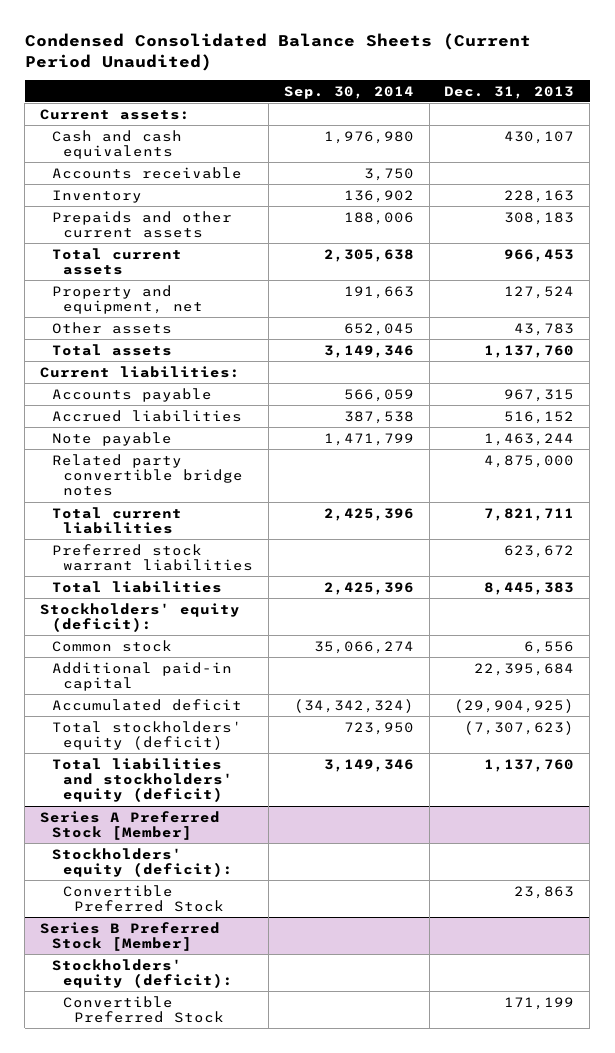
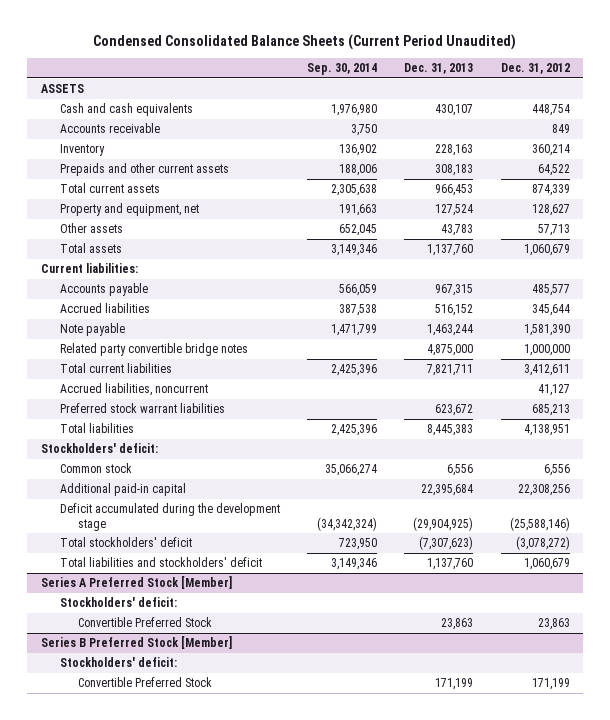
- | Sep. 30, 2014 | Dec. 31, 2013
+ | Sep. 30, 2014 | Dec. 31, 2013 | Dec. 31, 2012
- Current assets:
+ ASSETS
+ Accrued liabilities, noncurrent | | | 41,127
- Stockholders' equity (deficit):
+ Stockholders' deficit:
- Accumulated deficit | (34,342,324) | (29,904,925)
- Total stockholders' equity (deficit) | 723,950 | (7,307,623)
- Total liabilities and stockholders' equity (deficit) | 3,149,346 | 1,137,760
+ Deficit accumulated during the development stage | (34,342,324) | (29,904,925) | (25,588,146)
+ Total stockholders' deficit | 723,950 | (7,307,623) | (3,078,272)
+ Total liabilities and stockholders' deficit | 3,149,346 | 1,137,760 | 1,060,679
@ Series A Preferred Stock [Member]
- Stockholders' equity (deficit):
+ Stockholders' deficit:
@ Series B Preferred Stock [Member]
- Stockholders' equity (deficit):
+ Stockholders' deficit:

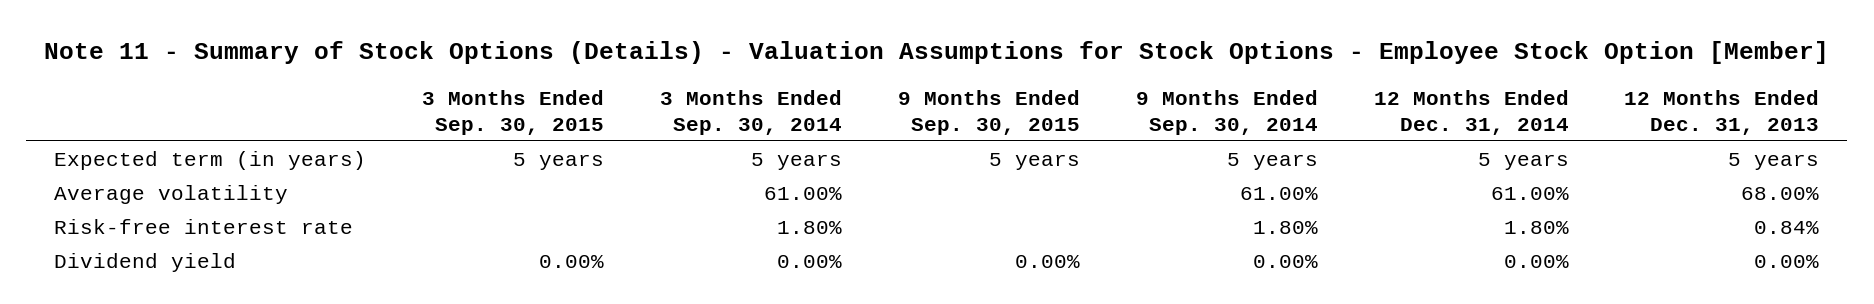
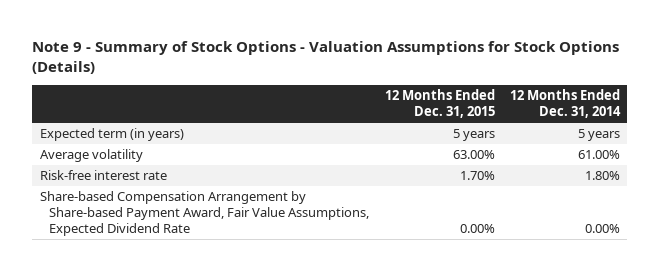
- Note 11 - Summary of Stock Options (Details) - Valuation Assumptions for Stock Options - Employee Stock Option [Member]
+ Note 9 - Summary of Stock Options - Valuation Assumptions for Stock Options (Details)
- | 3 Months Ended Sep. 30, 2015 | 3 Months Ended Sep. 30, 2014 | 9 Months Ended Sep. 30, 2015 | 9 Months Ended Sep. 30, 2014 | 12 Months Ended Dec. 31, 2014 | 12 Months Ended Dec. 31, 2013
+ | 12 Months Ended Dec. 31, 2015 | 12 Months Ended Dec. 31, 2014
- Dividend yield | 0.00% | 0.00% | 0.00% | 0.00% | 0.00% | 0.00%
+ Share-based Compensation Arrangement by Share-based Payment Award, Fair Value Assumptions, Expected Dividend Rate | 0.00% | 0.00%

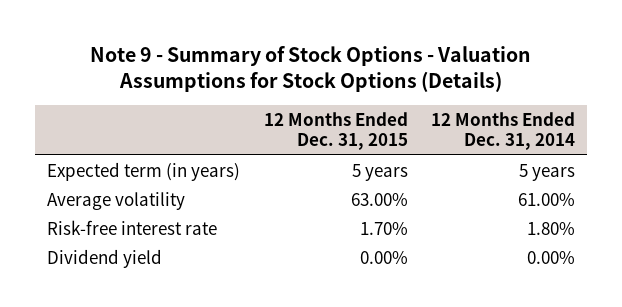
- Share-based Compensation Arrangement by Share-based Payment Award, Fair Value Assumptions, Expected Dividend Rate | 0.00% | 0.00%
+ Dividend yield | 0.00% | 0.00%

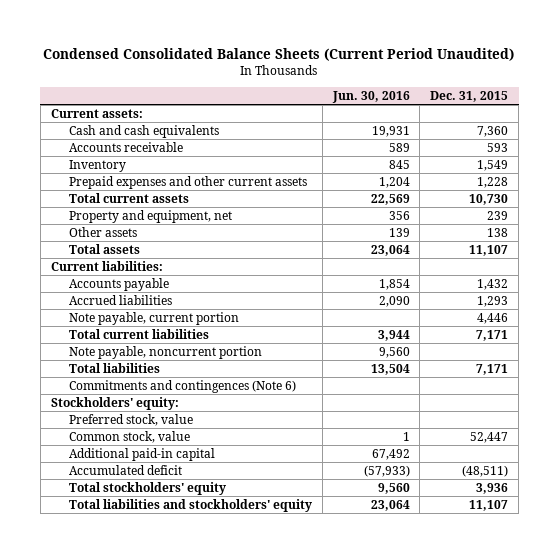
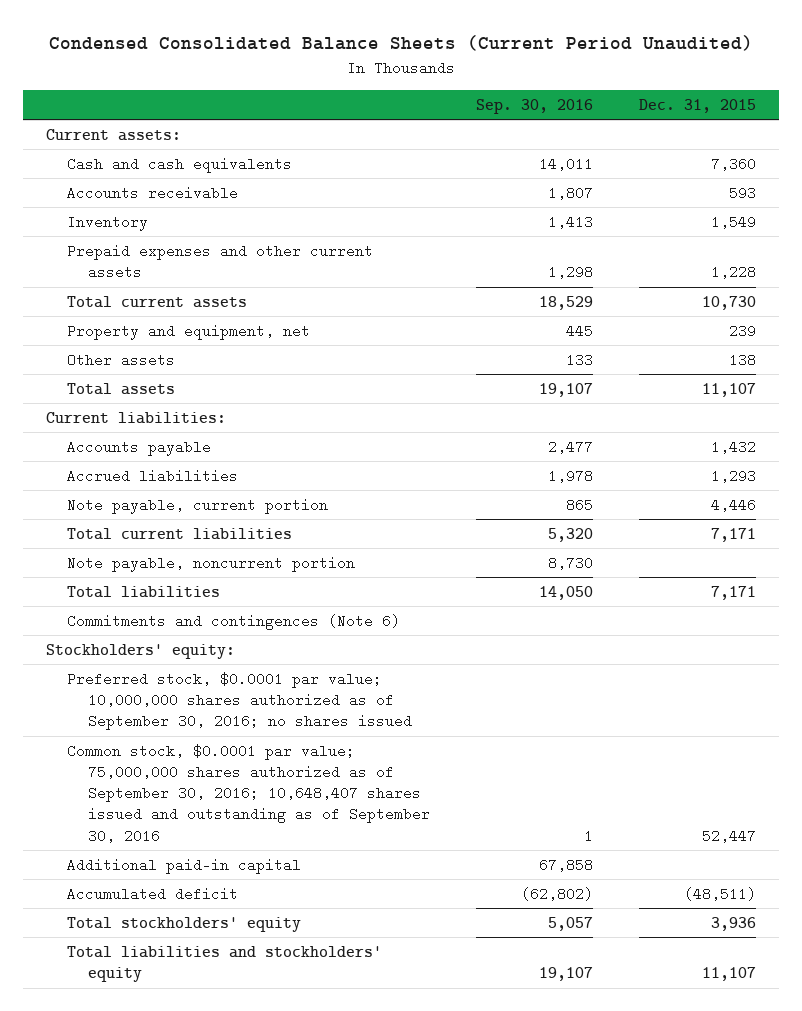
- | Jun. 30, 2016 | Dec. 31, 2015
+ | Sep. 30, 2016 | Dec. 31, 2015
- Preferred stock, value
- Common stock, value | 1 | 52,447
+ Preferred stock, $0.0001 par value; 10,000,000 shares authorized as of September 30, 2016; no shares issued
+ Common stock, $0.0001 par value; 75,000,000 shares authorized as of September 30, 2016; 10,648,407 shares issued and outstanding as of September 30, 2016 | 1 | 52,447

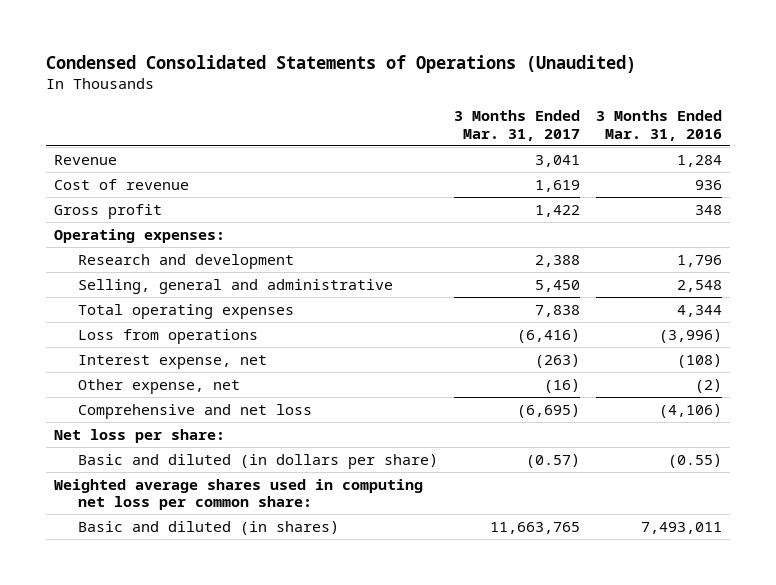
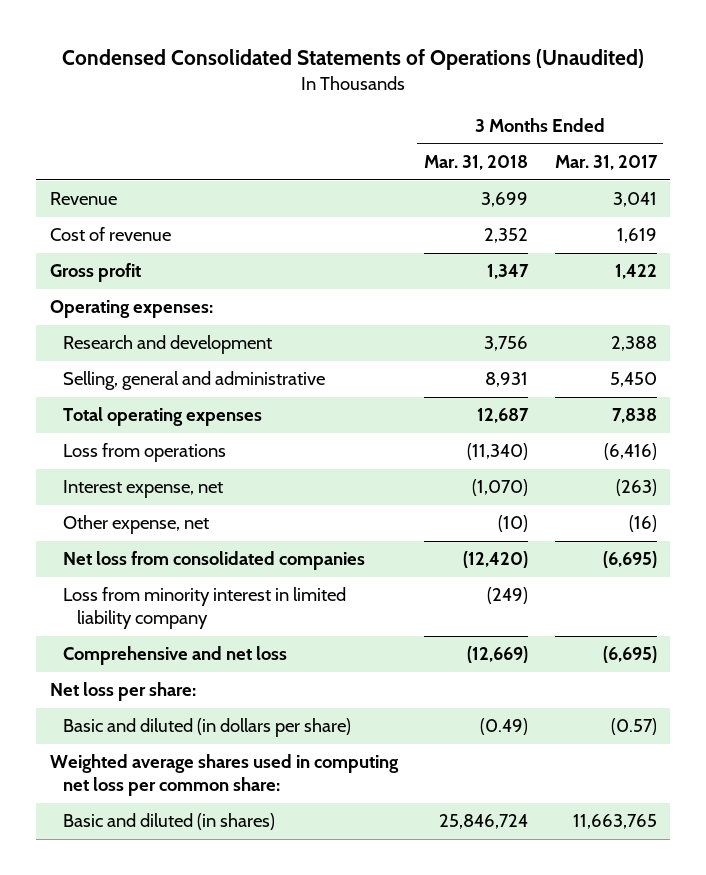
- | 3 Months Ended Mar. 31, 2017 | 3 Months Ended Mar. 31, 2016
+ | 3 Months Ended Mar. 31, 2018 | 3 Months Ended Mar. 31, 2017
+ Net loss from consolidated companies | (12,420) | (6,695)
+ Loss from minority interest in limited liability company | (249) |

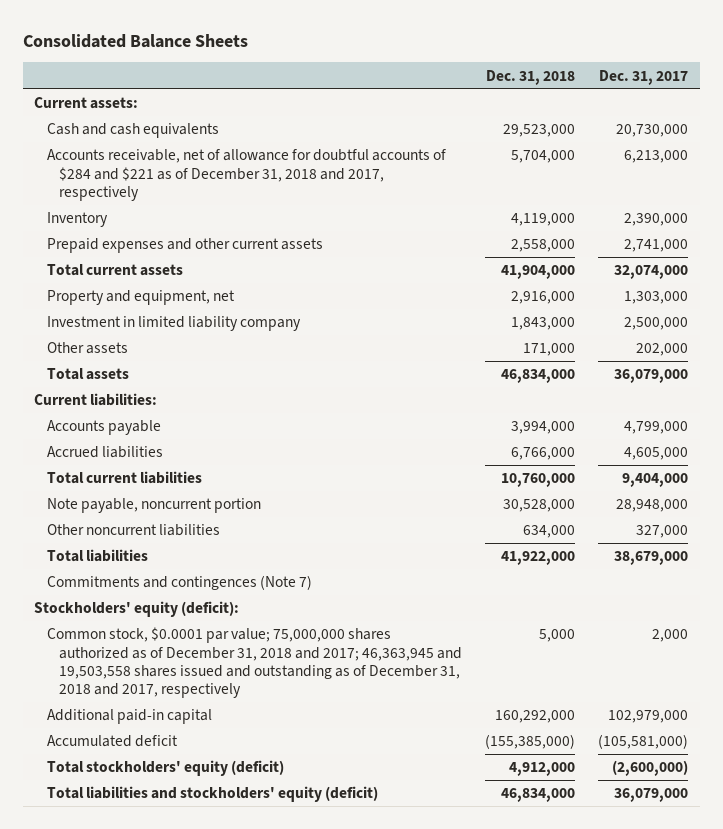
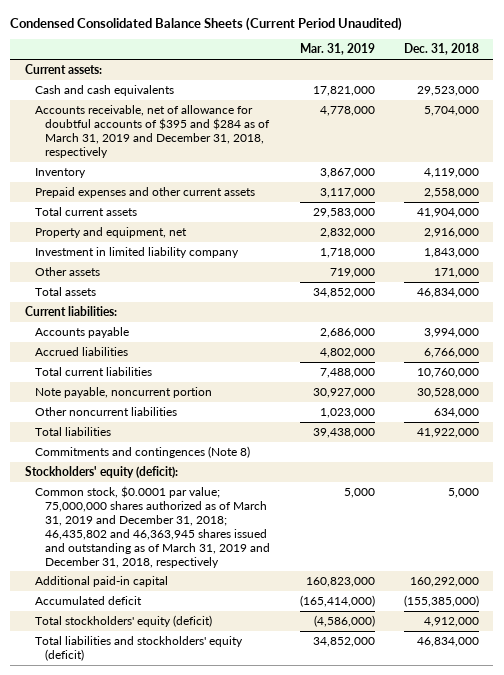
- Consolidated Balance Sheets
+ Condensed Consolidated Balance Sheets (Current Period Unaudited)
- | Dec. 31, 2018 | Dec. 31, 2017
+ | Mar. 31, 2019 | Dec. 31, 2018
- Accounts receivable, net of allowance for doubtful accounts of $284 and $221 as of December 31, 2018 and 2017, respectively | 5,704,000 | 6,213,000
+ Accounts receivable, net of allowance for doubtful accounts of $395 and $284 as of March 31, 2019 and December 31, 2018, respectively | 4,778,000 | 5,704,000
- Commitments and contingences (Note 7)
+ Commitments and contingences (Note 8)
- Common stock, $0.0001 par value; 75,000,000 shares authorized as of December 31, 2018 and 2017; 46,363,945 and 19,503,558 shares issued and outstanding as of December 31, 2018 and 2017, respectively | 5,000 | 2,000
+ Common stock, $0.0001 par value; 75,000,000 shares authorized as of March 31, 2019 and December 31, 2018; 46,435,802 and 46,363,945 shares issued and outstanding as of March 31, 2019 and December 31, 2018, respectively | 5,000 | 5,000

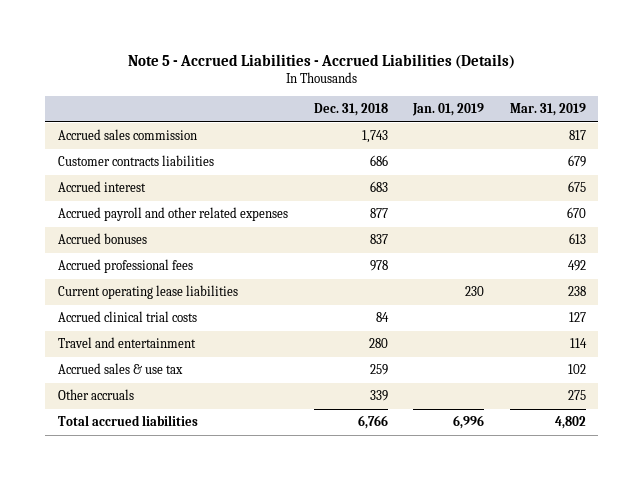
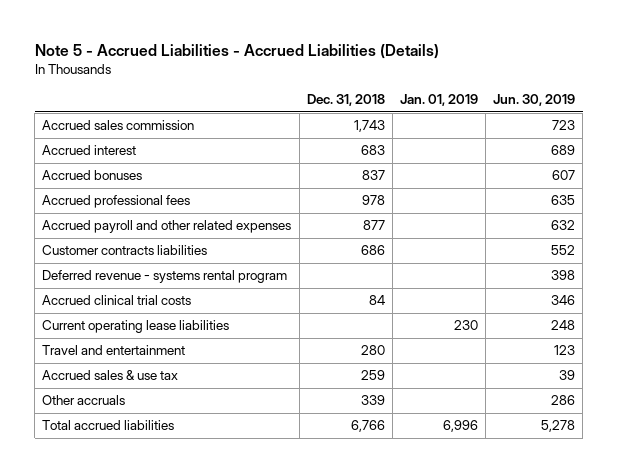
- | Dec. 31, 2018 | Jan. 01, 2019 | Mar. 31, 2019
+ | Dec. 31, 2018 | Jan. 01, 2019 | Jun. 30, 2019
moved down: Accrued payroll and other related expenses | 877 | | 632
moved down: Customer contracts liabilities | 686 | | 552
+ Deferred revenue - systems rental program | | | 398
moved down: Current operating lease liabilities | | 230 | 248

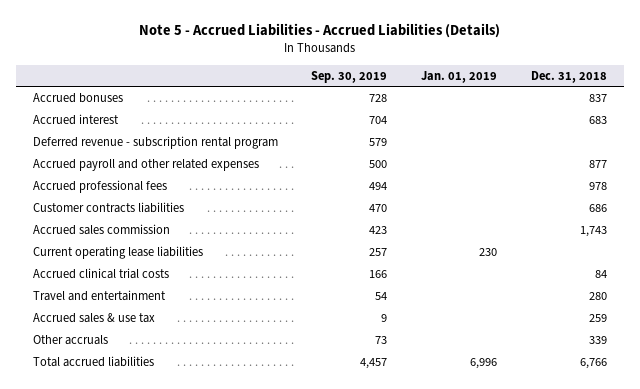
- | Dec. 31, 2018 | Jan. 01, 2019 | Jun. 30, 2019
+ | Sep. 30, 2019 | Jan. 01, 2019 | Dec. 31, 2018
moved down: Accrued interest | 704 | | 683
+ Deferred revenue - subscription rental program | 579 | |
moved down: Accrued professional fees | 494 | | 978
- Deferred revenue - systems rental program | | | 398
moved down: Accrued sales commission | 423 | | 1,743
moved down: Accrued clinical trial costs | 166 | | 84

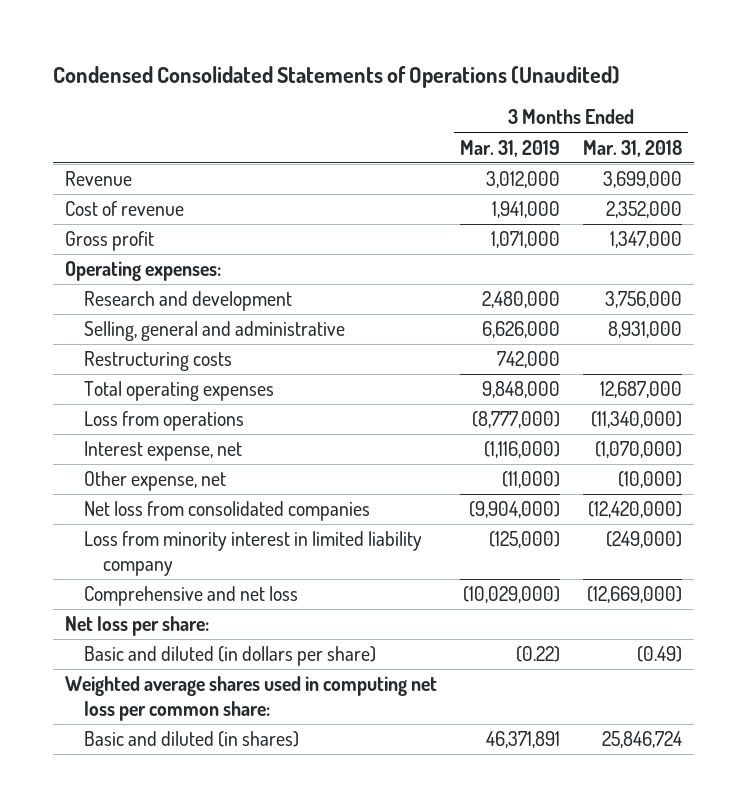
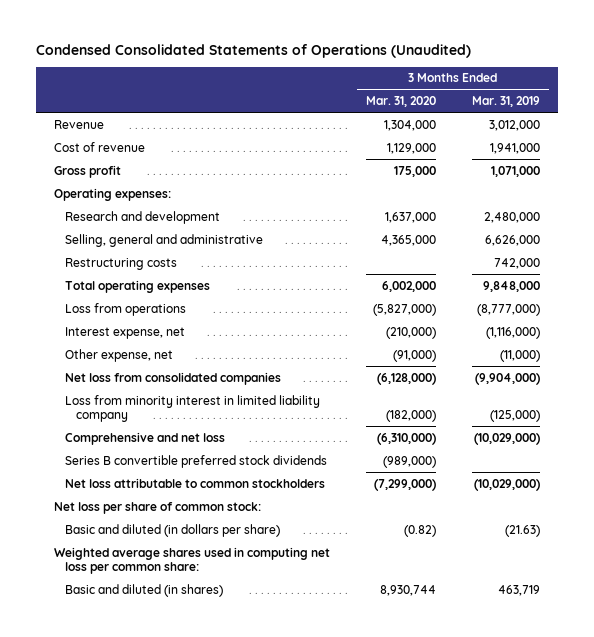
- | 3 Months Ended Mar. 31, 2019 | 3 Months Ended Mar. 31, 2018
+ | 3 Months Ended Mar. 31, 2020 | 3 Months Ended Mar. 31, 2019
- Net loss per share:
- Basic and diluted (in dollars per share) | (0.22) | (0.49)
+ Series B convertible preferred stock dividends | (989,000) |
+ Net loss attributable to common stockholders | (7,299,000) | (10,029,000)
+ Net loss per share of common stock:
+ Basic and diluted (in dollars per share) | (0.82) | (21.63)
- Basic and diluted (in shares) | 46,371,891 | 25,846,724
+ Basic and diluted (in shares) | 8,930,744 | 463,719

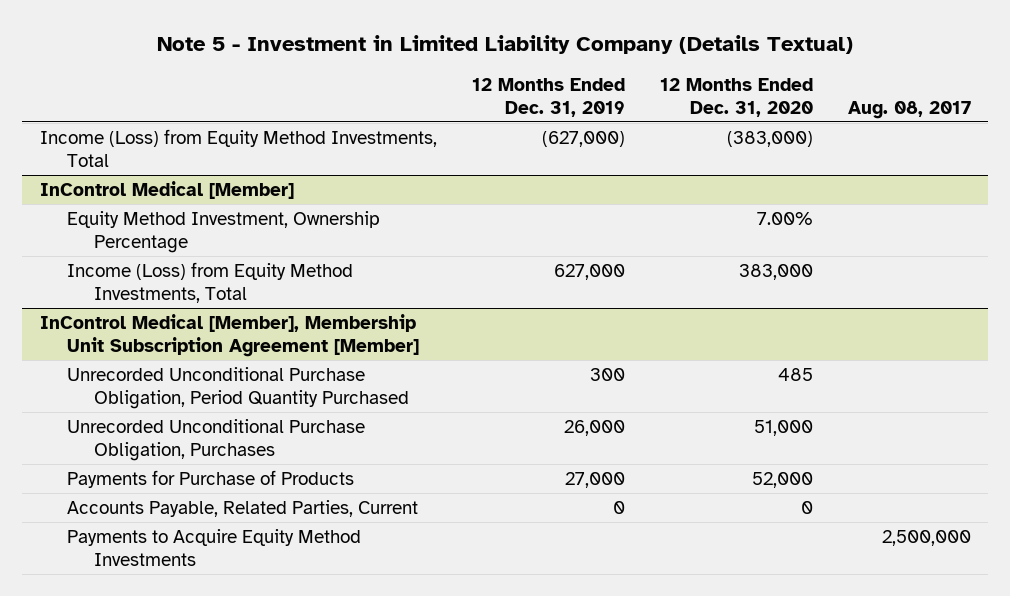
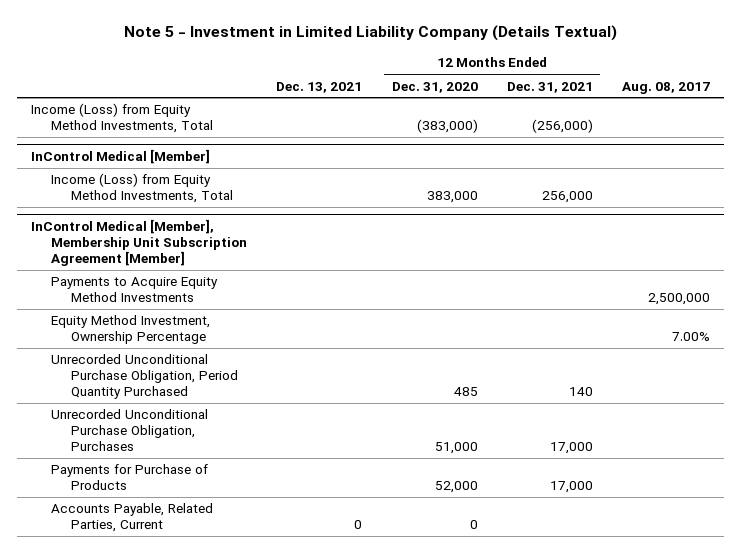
- | 12 Months Ended Dec. 31, 2019 | 12 Months Ended Dec. 31, 2020 | Aug. 08, 2017
+ | Dec. 13, 2021 | 12 Months Ended Dec. 31, 2020 | 12 Months Ended Dec. 31, 2021 | Aug. 08, 2017
@ InControl Medical [Member]
- Equity Method Investment, Ownership Percentage | | 7.00% |
@ InControl Medical [Member], Membership Unit Subscription Agreement [Member]
moved up: Payments to Acquire Equity Method Investments | | | | 2,500,000
+ Equity Method Investment, Ownership Percentage | | | | 7.00%

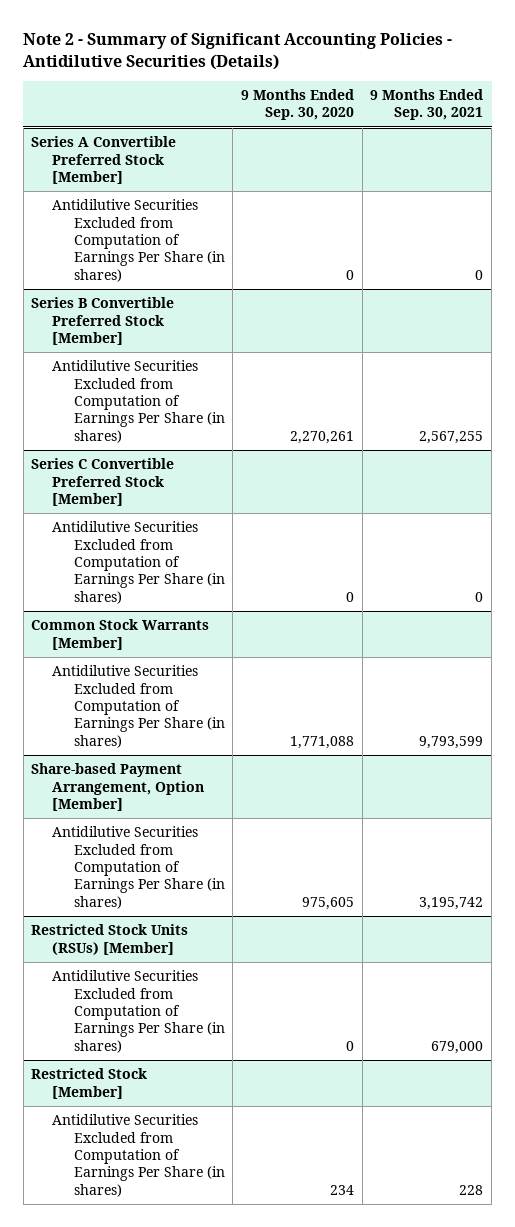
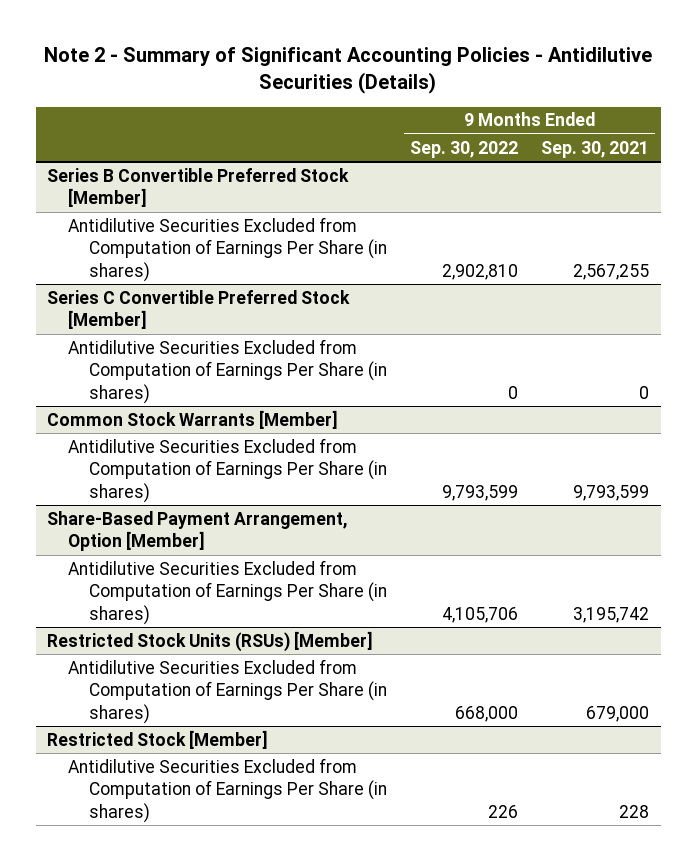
- | 9 Months Ended Sep. 30, 2020 | 9 Months Ended Sep. 30, 2021
+ | 9 Months Ended Sep. 30, 2022 | 9 Months Ended Sep. 30, 2021
- Series A Convertible Preferred Stock [Member]
- Antidilutive Securities Excluded from Computation of Earnings Per Share (in shares) | 0 | 0
- Share-based Payment Arrangement, Option [Member]
+ Share-Based Payment Arrangement, Option [Member]

